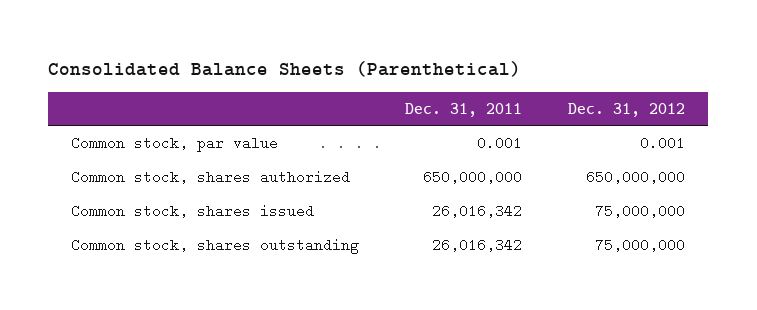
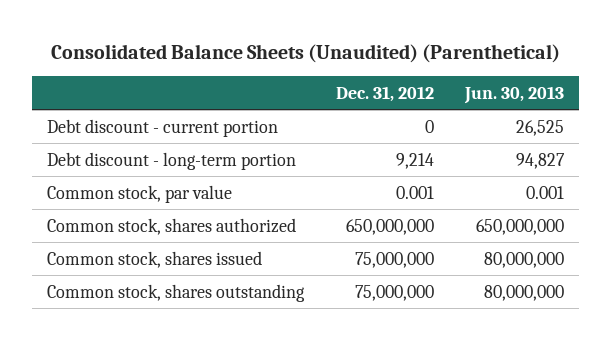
- Consolidated Balance Sheets (Parenthetical)
+ Consolidated Balance Sheets (Unaudited) (Parenthetical)
- | Dec. 31, 2011 | Dec. 31, 2012
+ | Dec. 31, 2012 | Jun. 30, 2013
+ Debt discount - current portion | 0 | 26,525
+ Debt discount - long-term portion | 9,214 | 94,827

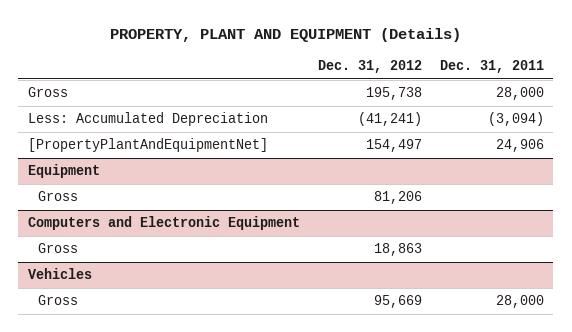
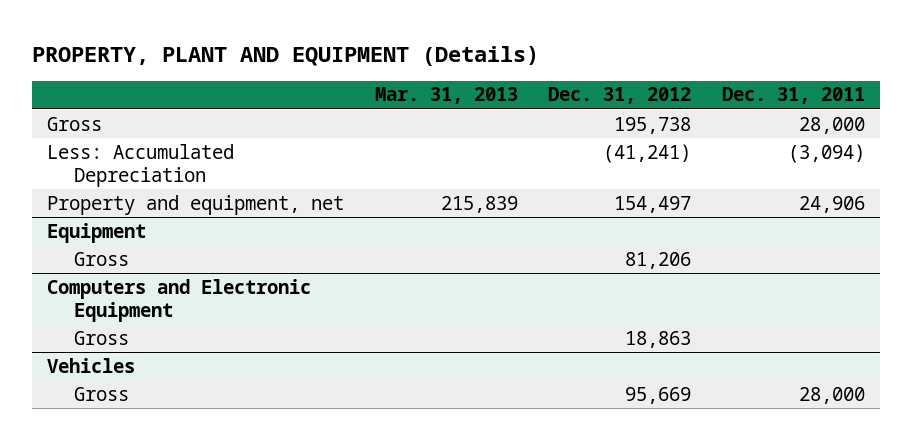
- | Dec. 31, 2012 | Dec. 31, 2011
+ | Mar. 31, 2013 | Dec. 31, 2012 | Dec. 31, 2011
- [PropertyPlantAndEquipmentNet] | 154,497 | 24,906
+ Property and equipment, net | 215,839 | 154,497 | 24,906

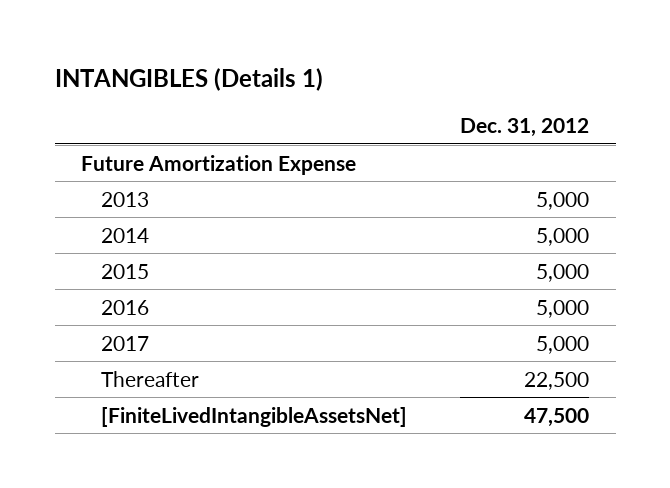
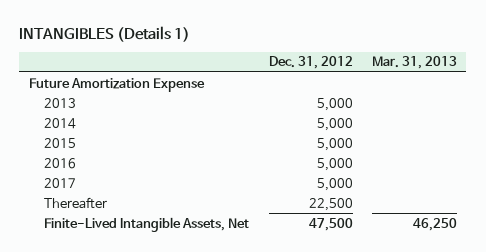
- | Dec. 31, 2012
+ | Dec. 31, 2012 | Mar. 31, 2013
- [FiniteLivedIntangibleAssetsNet] | 47,500
+ Finite-Lived Intangible Assets, Net | 47,500 | 46,250

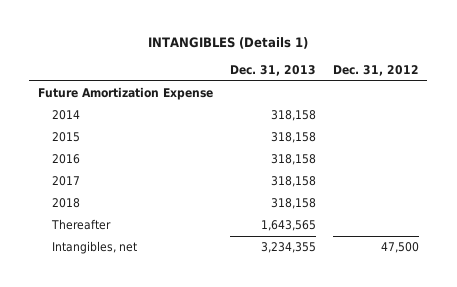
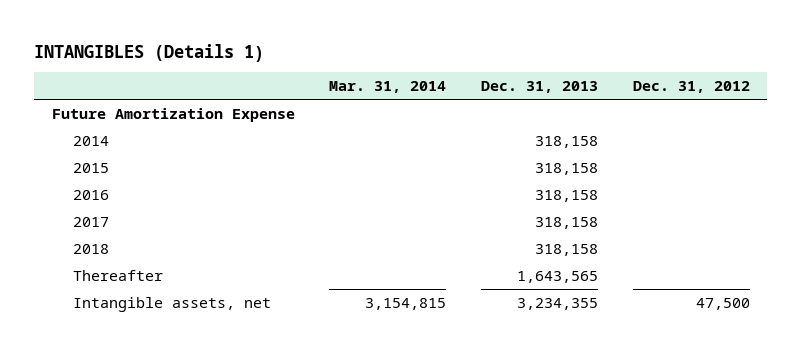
- | Dec. 31, 2013 | Dec. 31, 2012
+ | Mar. 31, 2014 | Dec. 31, 2013 | Dec. 31, 2012
- Intangibles, net | 3,234,355 | 47,500
+ Intangible assets, net | 3,154,815 | 3,234,355 | 47,500

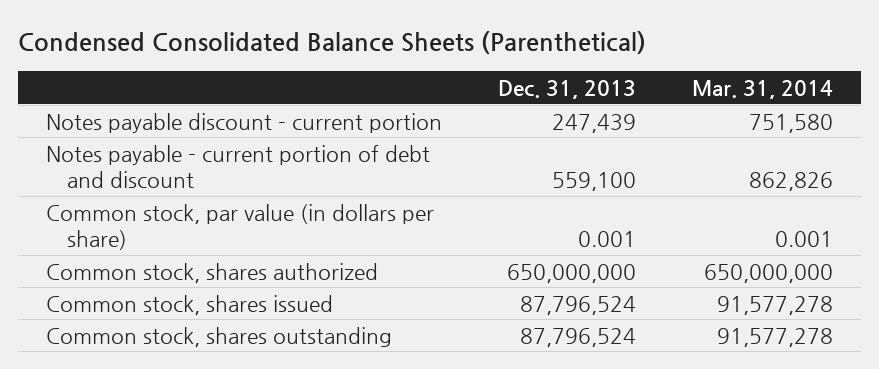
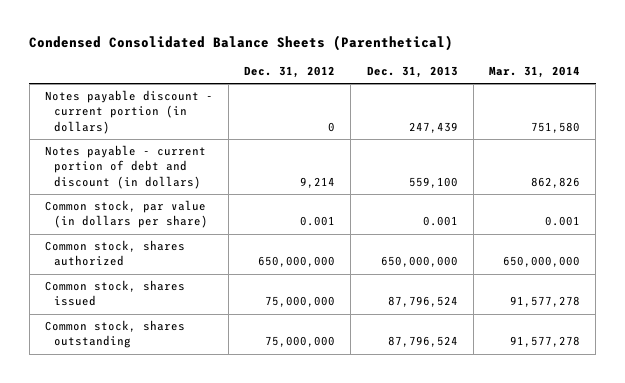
- | Dec. 31, 2013 | Mar. 31, 2014
+ | Dec. 31, 2012 | Dec. 31, 2013 | Mar. 31, 2014
- Notes payable discount - current portion | 247,439 | 751,580
- Notes payable - current portion of debt and discount | 559,100 | 862,826
+ Notes payable discount - current portion (in dollars) | 0 | 247,439 | 751,580
+ Notes payable - current portion of debt and discount (in dollars) | 9,214 | 559,100 | 862,826

